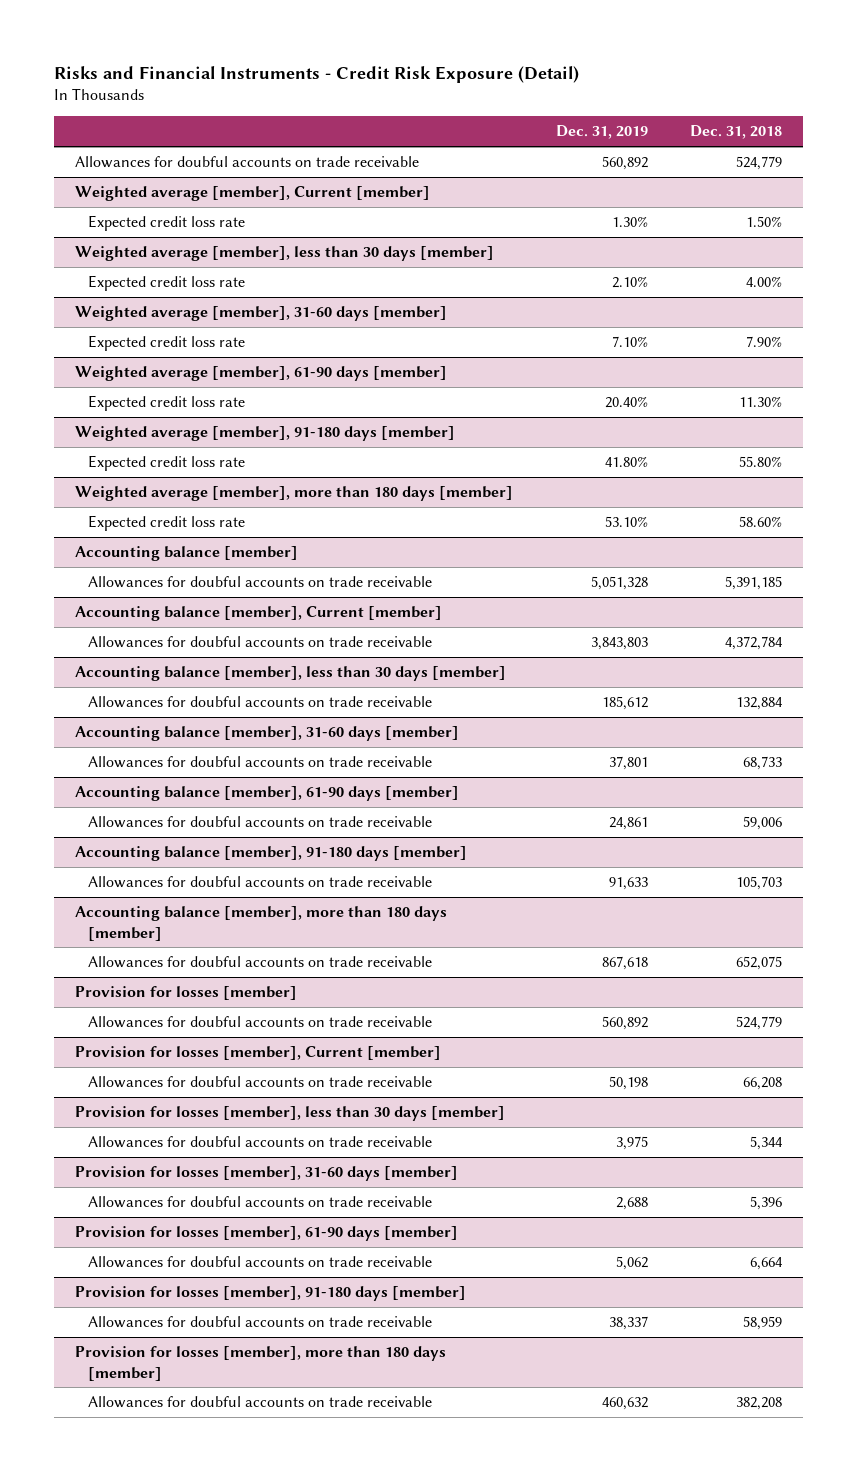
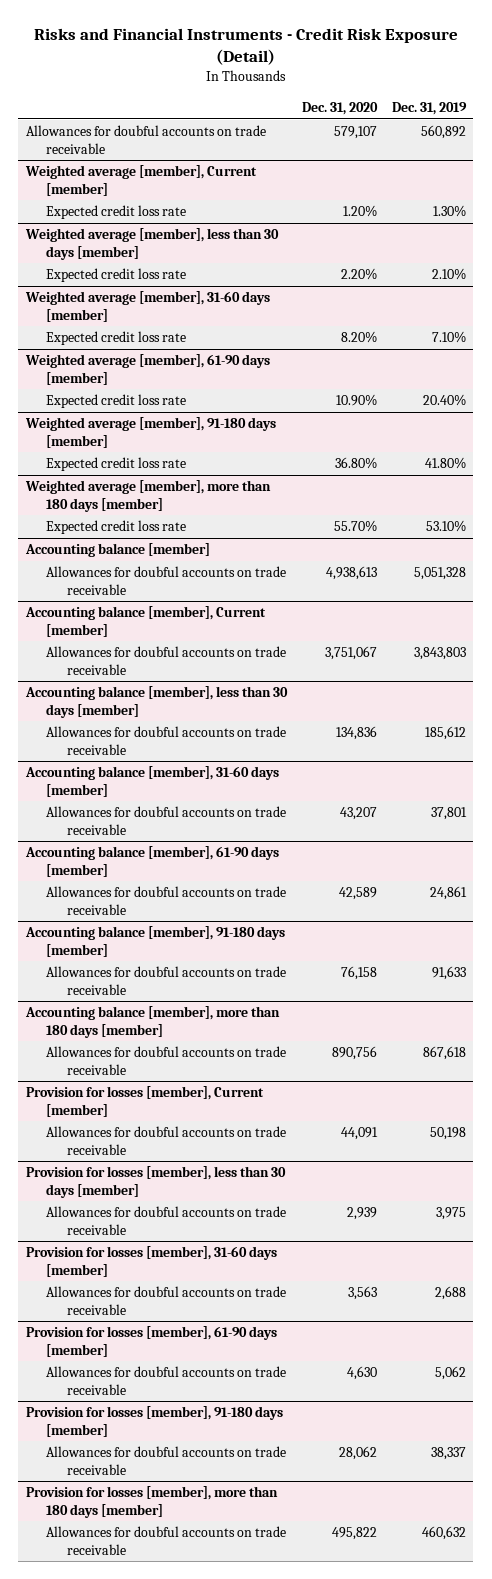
- | Dec. 31, 2019 | Dec. 31, 2018
+ | Dec. 31, 2020 | Dec. 31, 2019
- Provision for losses [member]
- Allowances for doubful accounts on trade receivable | 560,892 | 524,779

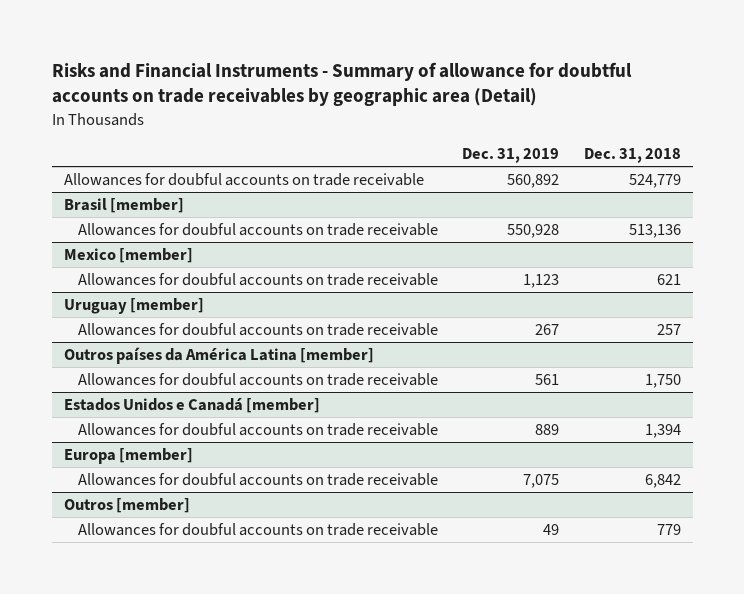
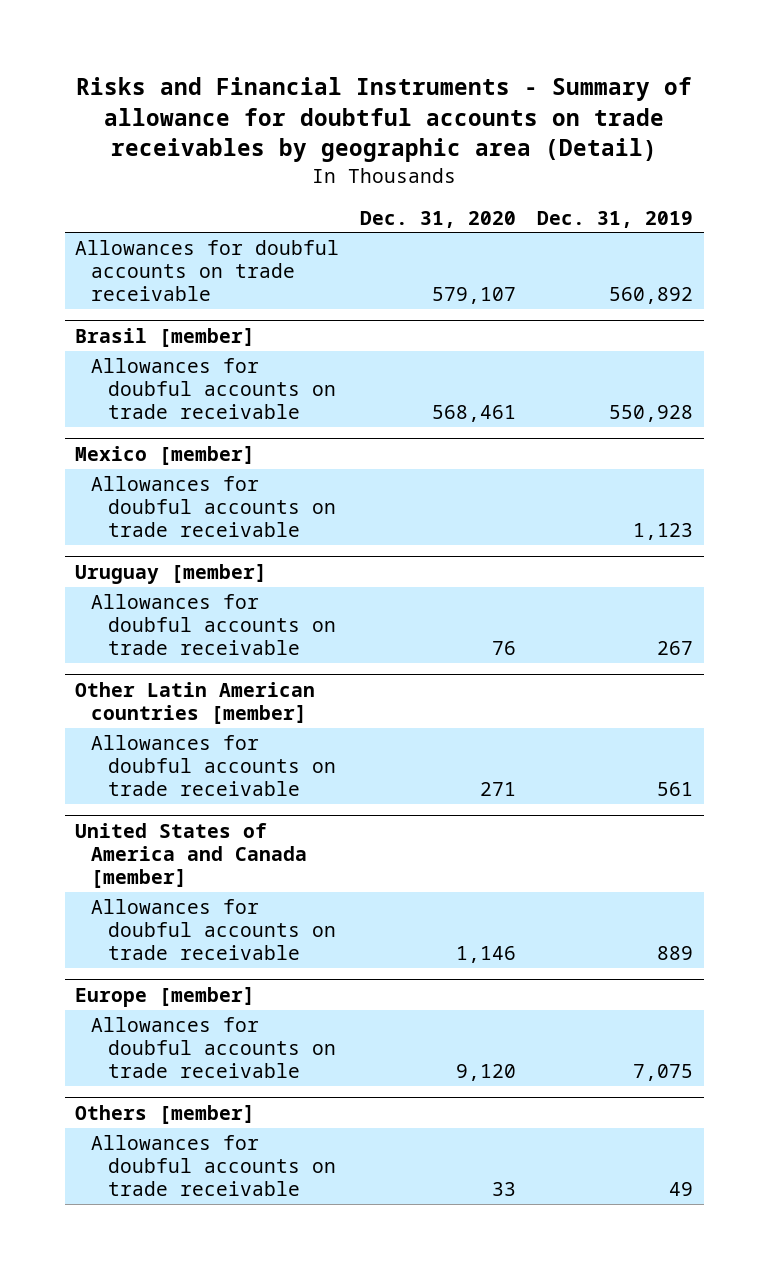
- | Dec. 31, 2019 | Dec. 31, 2018
+ | Dec. 31, 2020 | Dec. 31, 2019
- Outros países da América Latina [member]
+ Other Latin American countries [member]
- Estados Unidos e Canadá [member]
+ United States of America and Canada [member]
- Europa [member]
+ Europe [member]
- Outros [member]
+ Others [member]

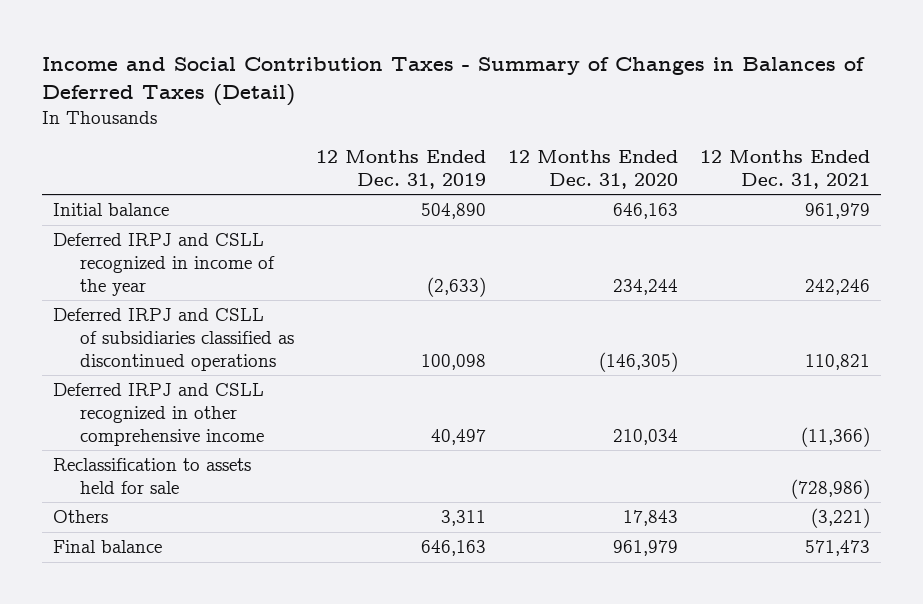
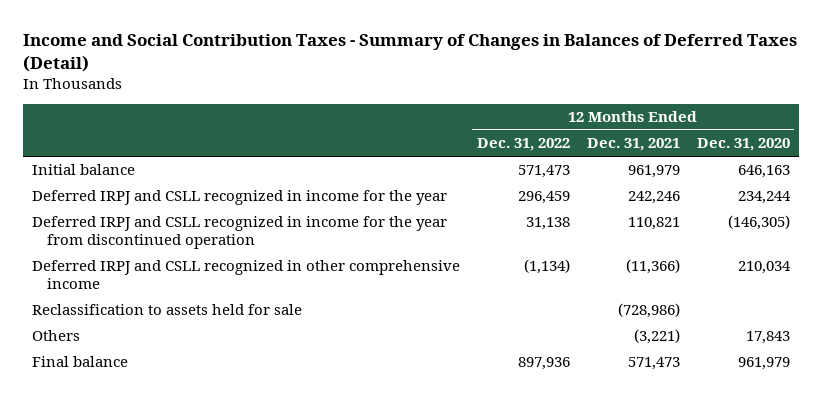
- | 12 Months Ended Dec. 31, 2019 | 12 Months Ended Dec. 31, 2020 | 12 Months Ended Dec. 31, 2021
+ | 12 Months Ended Dec. 31, 2022 | 12 Months Ended Dec. 31, 2021 | 12 Months Ended Dec. 31, 2020
- Deferred IRPJ and CSLL recognized in income of the year | (2,633) | 234,244 | 242,246
- Deferred IRPJ and CSLL of subsidiaries classified as discontinued operations | 100,098 | (146,305) | 110,821
+ Deferred IRPJ and CSLL recognized in income for the year | 296,459 | 242,246 | 234,244
+ Deferred IRPJ and CSLL recognized in income for the year from discontinued operation | 31,138 | 110,821 | (146,305)

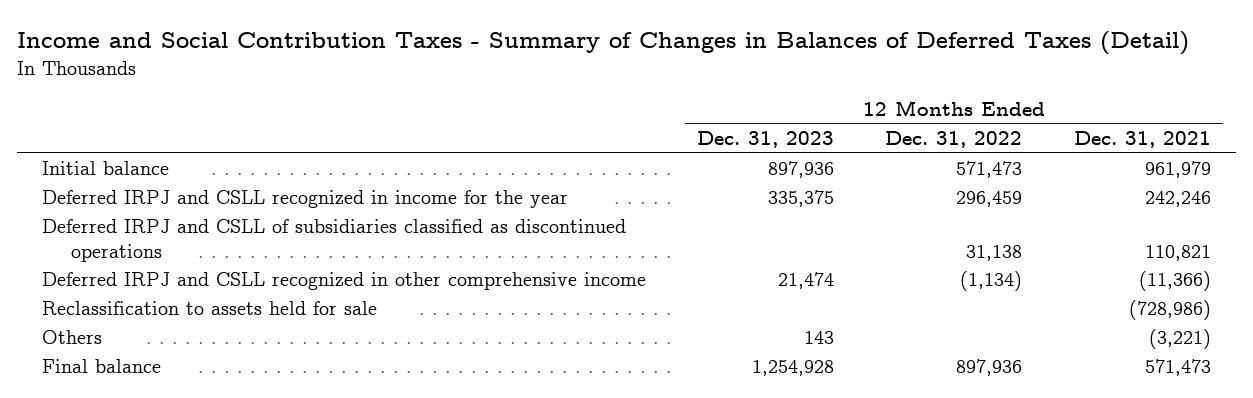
- | 12 Months Ended Dec. 31, 2022 | 12 Months Ended Dec. 31, 2021 | 12 Months Ended Dec. 31, 2020
+ | 12 Months Ended Dec. 31, 2023 | 12 Months Ended Dec. 31, 2022 | 12 Months Ended Dec. 31, 2021
- Deferred IRPJ and CSLL recognized in income for the year from discontinued operation | 31,138 | 110,821 | (146,305)
+ Deferred IRPJ and CSLL of subsidiaries classified as discontinued operations | | 31,138 | 110,821

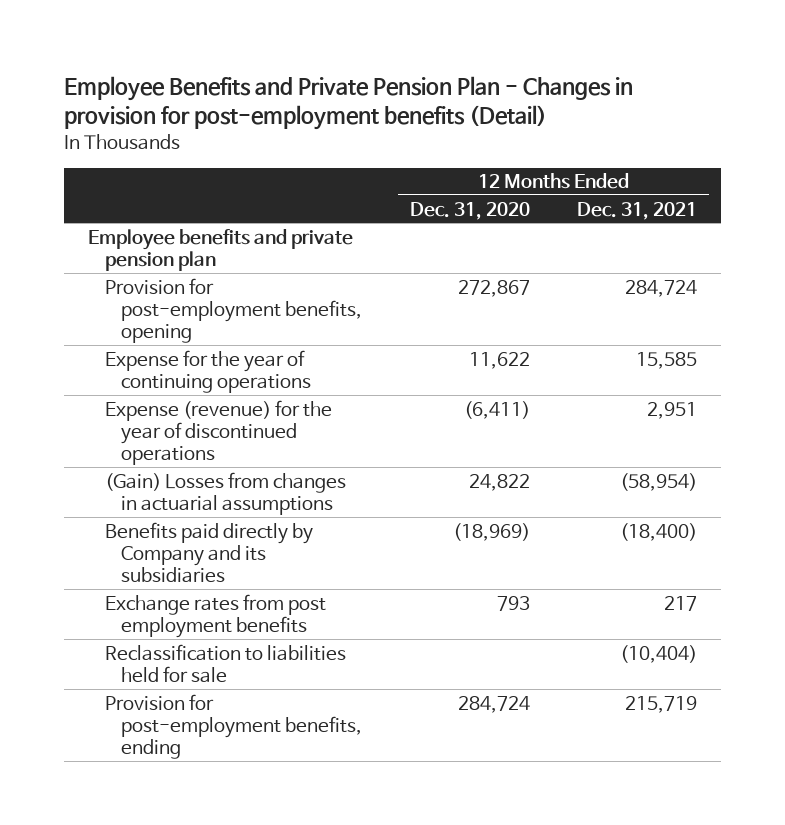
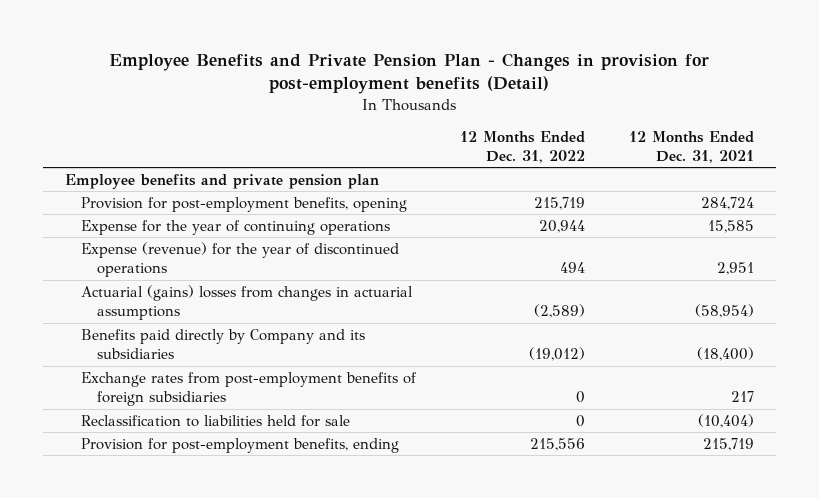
- | 12 Months Ended Dec. 31, 2020 | 12 Months Ended Dec. 31, 2021
+ | 12 Months Ended Dec. 31, 2022 | 12 Months Ended Dec. 31, 2021
- (Gain) Losses from changes in actuarial assumptions | 24,822 | (58,954)
+ Actuarial (gains) losses from changes in actuarial assumptions | (2,589) | (58,954)
- Exchange rates from post employment benefits | 793 | 217
+ Exchange rates from post-employment benefits of foreign subsidiaries | 0 | 217

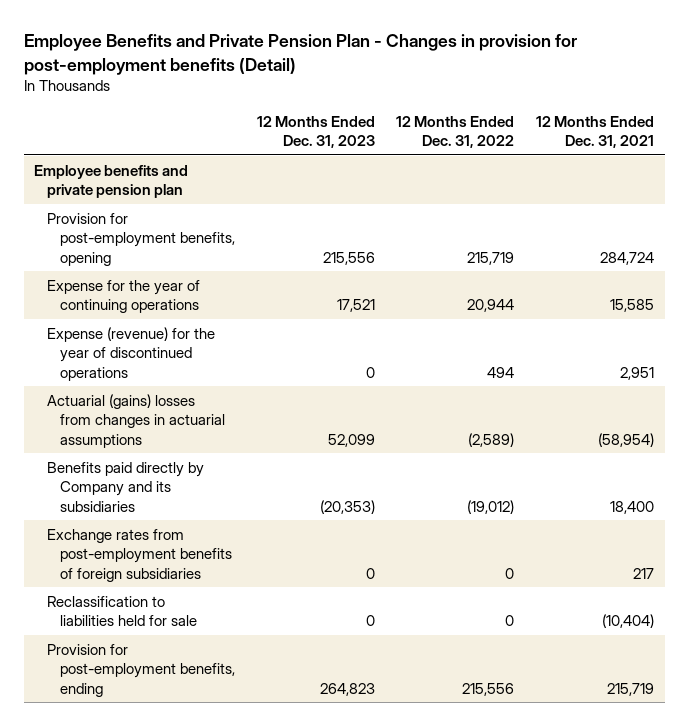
- | 12 Months Ended Dec. 31, 2022 | 12 Months Ended Dec. 31, 2021
+ | 12 Months Ended Dec. 31, 2023 | 12 Months Ended Dec. 31, 2022 | 12 Months Ended Dec. 31, 2021
- Benefits paid directly by Company and its subsidiaries | (19,012) | (18,400)
+ Benefits paid directly by Company and its subsidiaries | (20,353) | (19,012) | 18,400

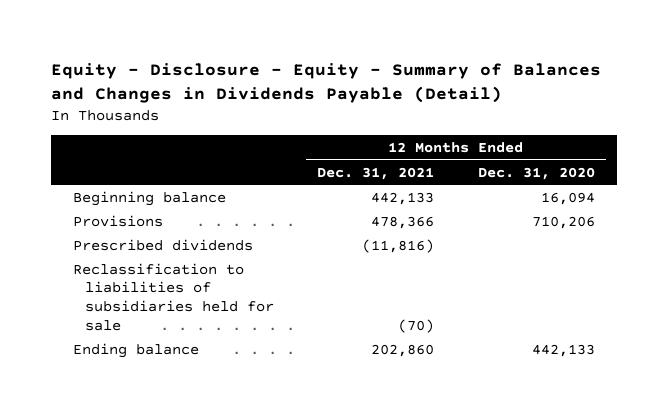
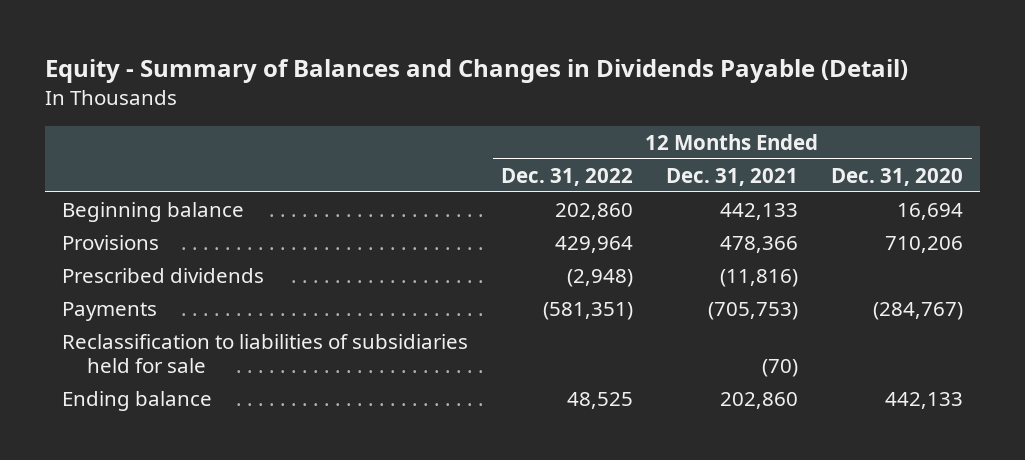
- Equity - Disclosure - Equity - Summary of Balances and Changes in Dividends Payable (Detail)
+ Equity - Summary of Balances and Changes in Dividends Payable (Detail)
- | 12 Months Ended Dec. 31, 2021 | 12 Months Ended Dec. 31, 2020
+ | 12 Months Ended Dec. 31, 2022 | 12 Months Ended Dec. 31, 2021 | 12 Months Ended Dec. 31, 2020
- Beginning balance | 442,133 | 16,094
+ Beginning balance | 202,860 | 442,133 | 16,694
+ Payments | (581,351) | (705,753) | (284,767)

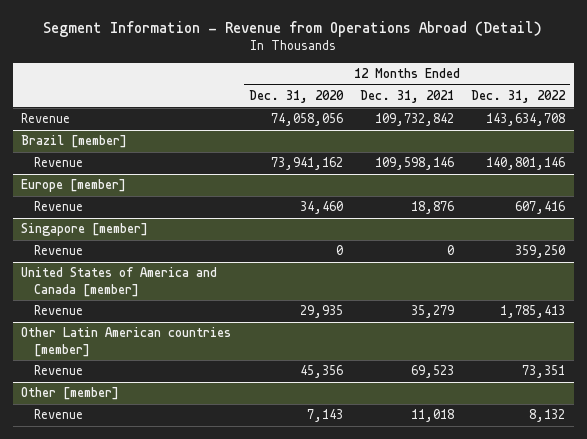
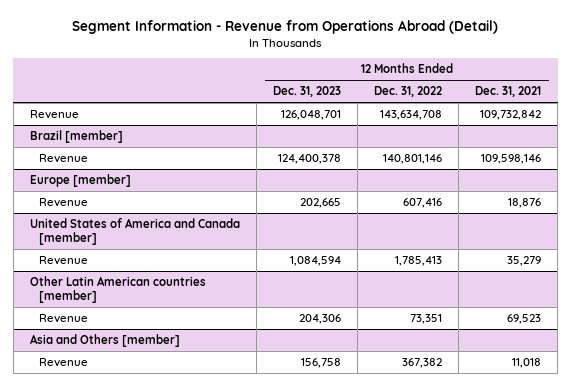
- | 12 Months Ended Dec. 31, 2020 | 12 Months Ended Dec. 31, 2021 | 12 Months Ended Dec. 31, 2022
+ | 12 Months Ended Dec. 31, 2023 | 12 Months Ended Dec. 31, 2022 | 12 Months Ended Dec. 31, 2021
- Singapore [member]
- Revenue | 0 | 0 | 359,250
- Other [member]
- Revenue | 7,143 | 11,018 | 8,132
+ Asia and Others [member]
+ Revenue | 156,758 | 367,382 | 11,018

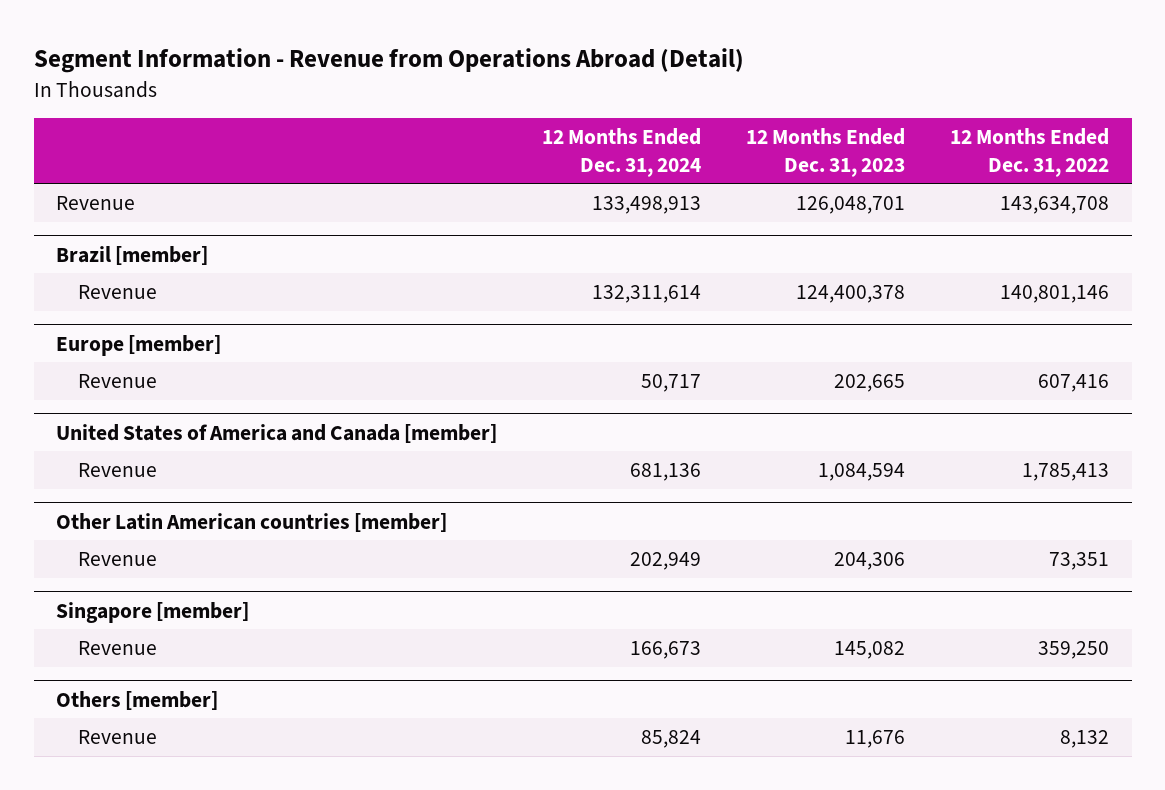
- | 12 Months Ended Dec. 31, 2023 | 12 Months Ended Dec. 31, 2022 | 12 Months Ended Dec. 31, 2021
+ | 12 Months Ended Dec. 31, 2024 | 12 Months Ended Dec. 31, 2023 | 12 Months Ended Dec. 31, 2022
- Asia and Others [member]
- Revenue | 156,758 | 367,382 | 11,018
+ Singapore [member]
+ Revenue | 166,673 | 145,082 | 359,250
+ Others [member]
+ Revenue | 85,824 | 11,676 | 8,132

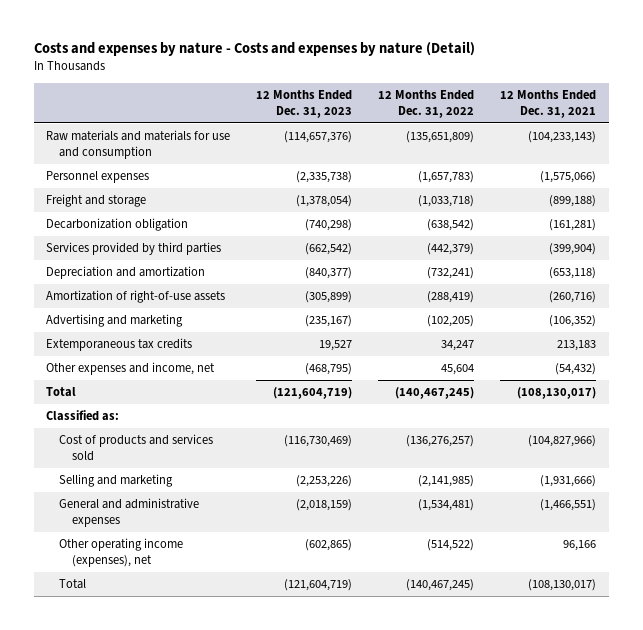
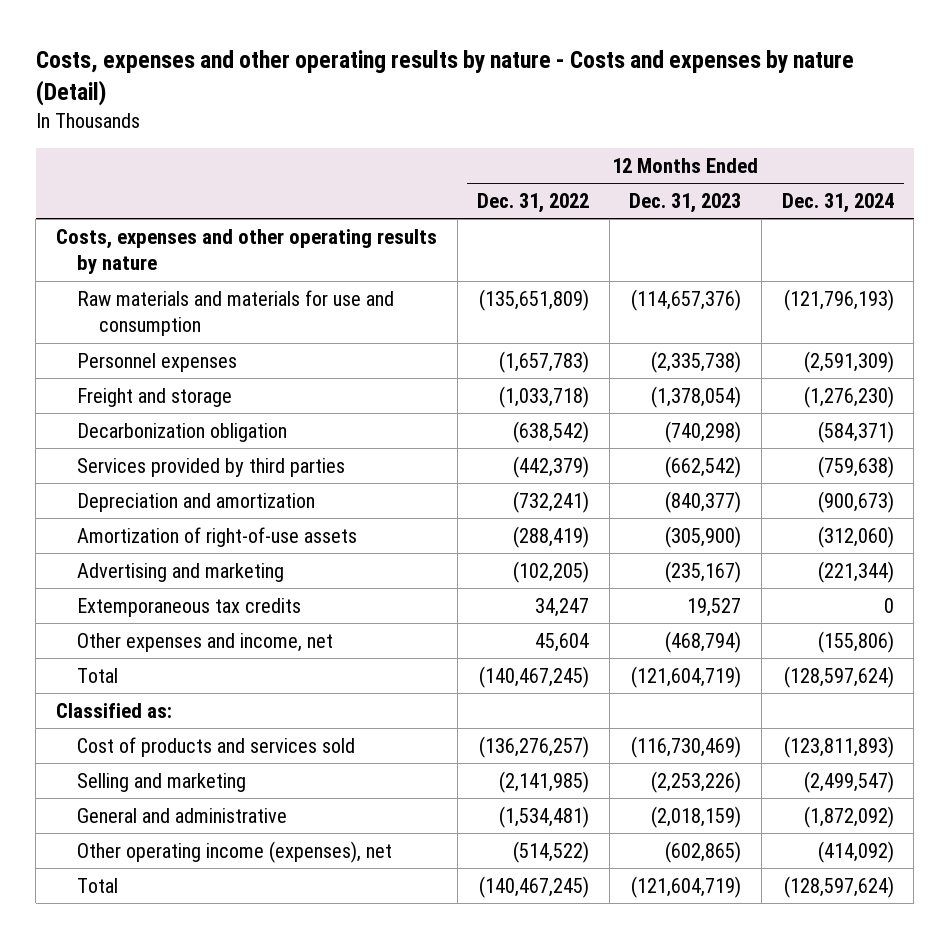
- Costs and expenses by nature - Costs and expenses by nature (Detail)
+ Costs, expenses and other operating results by nature - Costs and expenses by nature (Detail)
- | 12 Months Ended Dec. 31, 2023 | 12 Months Ended Dec. 31, 2022 | 12 Months Ended Dec. 31, 2021
+ | 12 Months Ended Dec. 31, 2022 | 12 Months Ended Dec. 31, 2023 | 12 Months Ended Dec. 31, 2024
+ Costs, expenses and other operating results by nature
- Amortization of right-of-use assets | (305,899) | (288,419) | (260,716)
+ Amortization of right-of-use assets | (288,419) | (305,900) | (312,060)
- Other expenses and income, net | (468,795) | 45,604 | (54,432)
+ Other expenses and income, net | 45,604 | (468,794) | (155,806)
- General and administrative expenses | (2,018,159) | (1,534,481) | (1,466,551)
+ General and administrative | (1,534,481) | (2,018,159) | (1,872,092)

